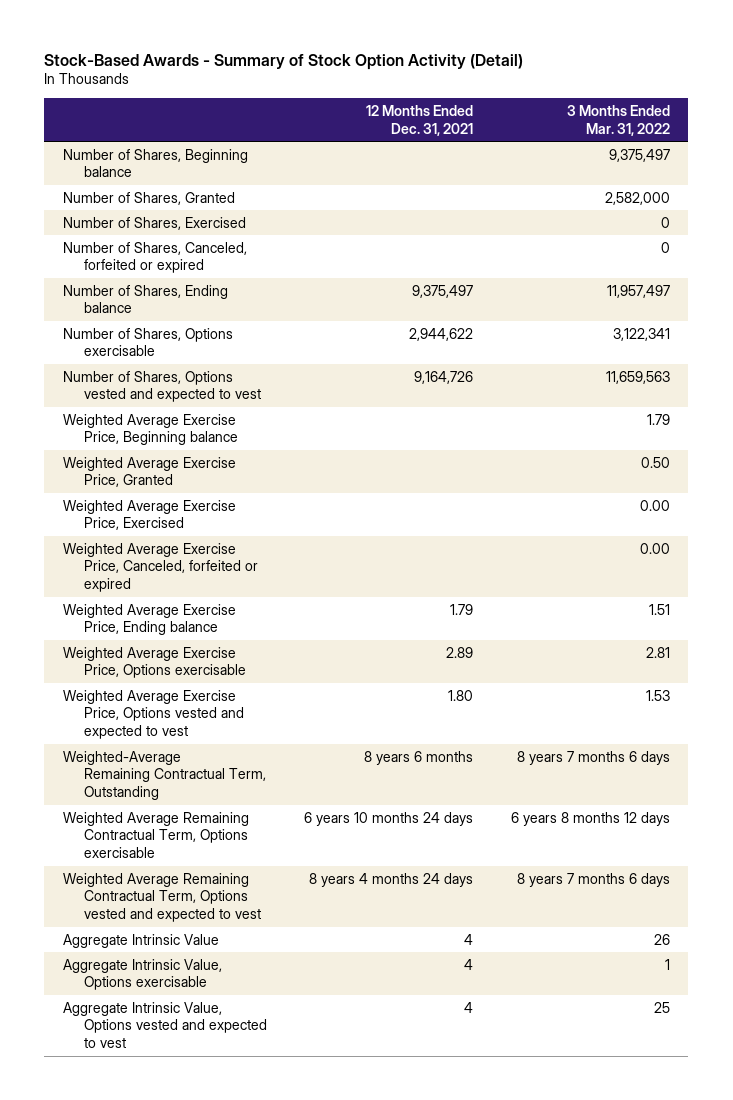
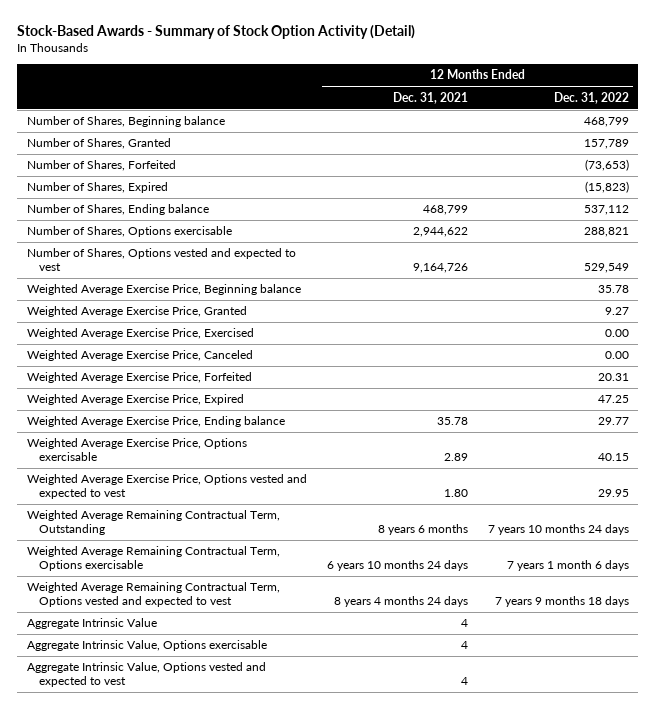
- | 12 Months Ended Dec. 31, 2021 | 3 Months Ended Mar. 31, 2022
+ | 12 Months Ended Dec. 31, 2021 | 12 Months Ended Dec. 31, 2022
- Number of Shares, Exercised | | 0
- Number of Shares, Canceled, forfeited or expired | | 0
- Number of Shares, Ending balance | 9,375,497 | 11,957,497
+ Number of Shares, Forfeited | | (73,653)
+ Number of Shares, Expired | | (15,823)
+ Number of Shares, Ending balance | 468,799 | 537,112
- Weighted Average Exercise Price, Canceled, forfeited or expired | | 0.00
- Weighted Average Exercise Price, Ending balance | 1.79 | 1.51
+ Weighted Average Exercise Price, Canceled | | 0.00
+ Weighted Average Exercise Price, Forfeited | | 20.31
+ Weighted Average Exercise Price, Expired | | 47.25
+ Weighted Average Exercise Price, Ending balance | 35.78 | 29.77
- Weighted-Average Remaining Contractual Term, Outstanding | 8 years 6 months | 8 years 7 months 6 days
+ Weighted Average Remaining Contractual Term, Outstanding | 8 years 6 months | 7 years 10 months 24 days

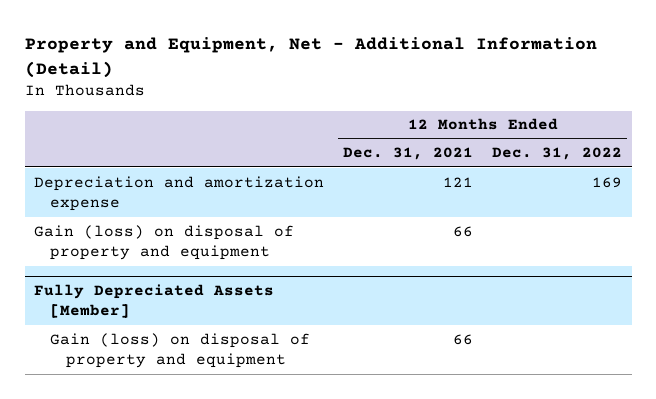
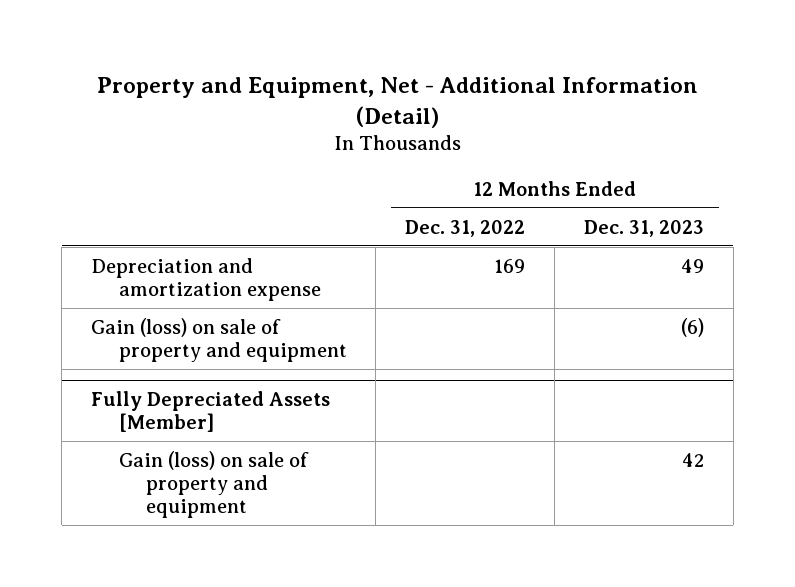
- | 12 Months Ended Dec. 31, 2021 | 12 Months Ended Dec. 31, 2022
+ | 12 Months Ended Dec. 31, 2022 | 12 Months Ended Dec. 31, 2023
- Gain (loss) on disposal of property and equipment | 66 |
+ Gain (loss) on sale of property and equipment | | (6)
@ Fully Depreciated Assets [Member]
- Gain (loss) on disposal of property and equipment | 66 |
+ Gain (loss) on sale of property and equipment | | 42

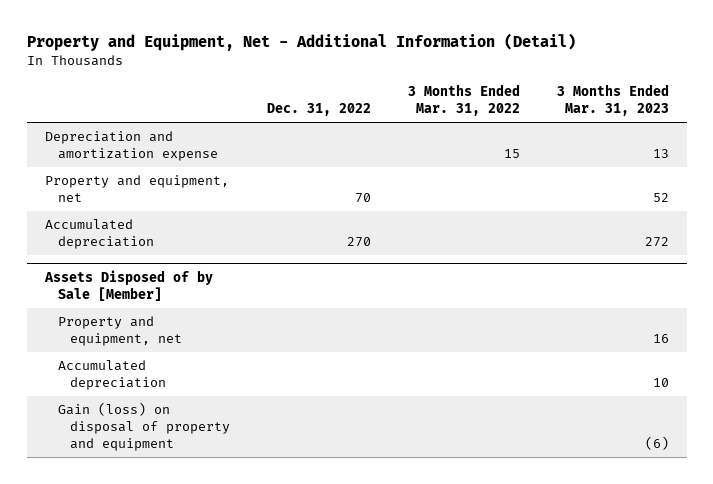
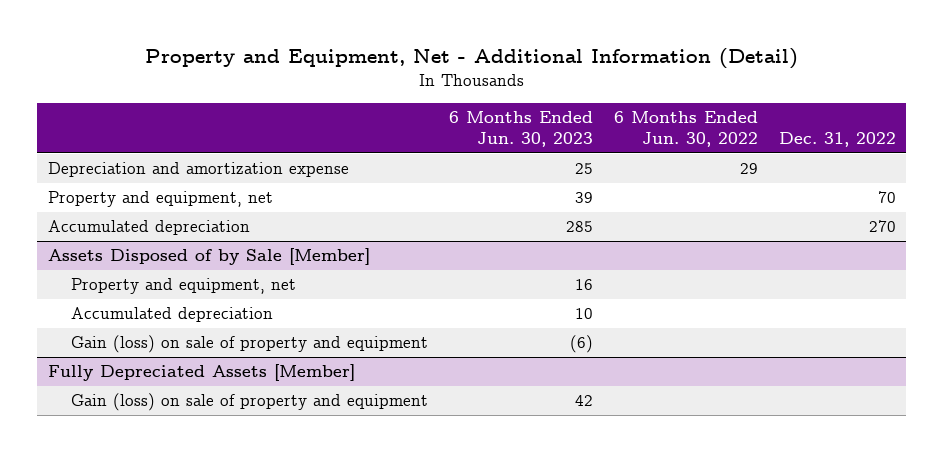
- | Dec. 31, 2022 | 3 Months Ended Mar. 31, 2022 | 3 Months Ended Mar. 31, 2023
+ | 6 Months Ended Jun. 30, 2023 | 6 Months Ended Jun. 30, 2022 | Dec. 31, 2022
@ Assets Disposed of by Sale [Member]
- Gain (loss) on disposal of property and equipment | | | (6)
+ Gain (loss) on sale of property and equipment | (6) | |
+ Fully Depreciated Assets [Member]
+ Gain (loss) on sale of property and equipment | 42 | |

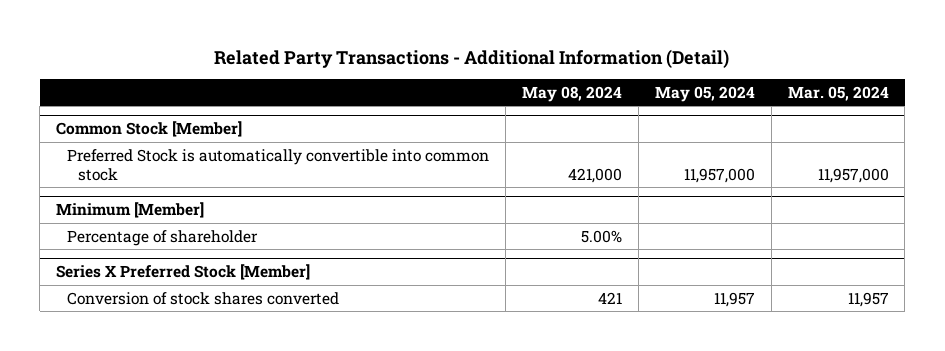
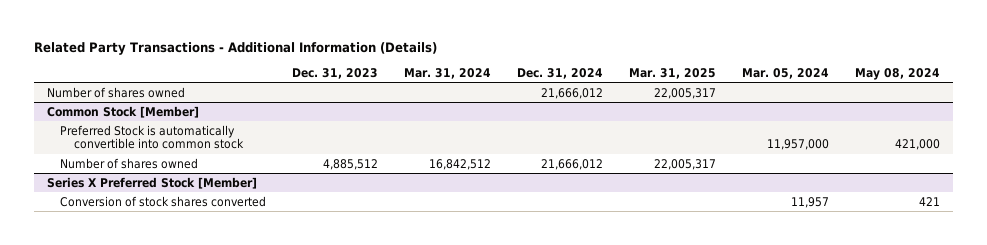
- Related Party Transactions - Additional Information (Detail)
+ Related Party Transactions - Additional Information (Details)
- | May 08, 2024 | May 05, 2024 | Mar. 05, 2024
+ | Dec. 31, 2023 | Mar. 31, 2024 | Dec. 31, 2024 | Mar. 31, 2025 | Mar. 05, 2024 | May 08, 2024
+ Number of shares owned | | | 21,666,012 | 22,005,317 | |
- Minimum [Member]
- Percentage of shareholder | 5.00% | |
@ Common Stock [Member]
+ Number of shares owned | 4,885,512 | 16,842,512 | 21,666,012 | 22,005,317 | |

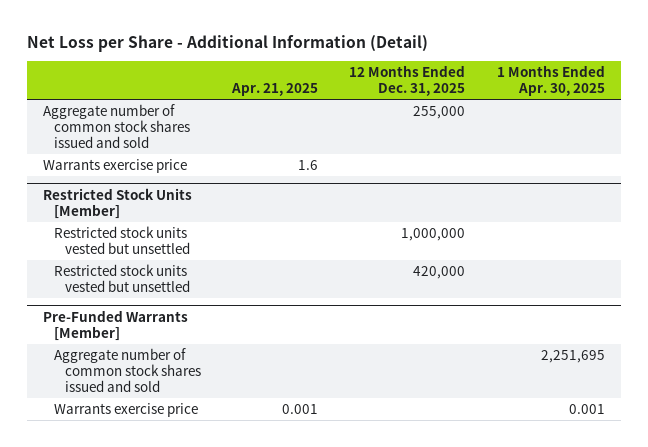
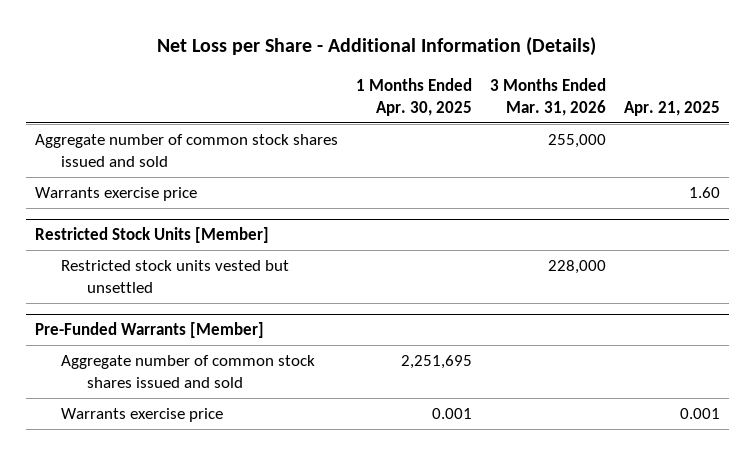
- Net Loss per Share - Additional Information (Detail)
+ Net Loss per Share - Additional Information (Details)
- | Apr. 21, 2025 | 12 Months Ended Dec. 31, 2025 | 1 Months Ended Apr. 30, 2025
+ | 1 Months Ended Apr. 30, 2025 | 3 Months Ended Mar. 31, 2026 | Apr. 21, 2025
- Warrants exercise price | 1.6 | |
+ Warrants exercise price | | | 1.60
@ Restricted Stock Units [Member]
- Restricted stock units vested but unsettled | | 420,000 |

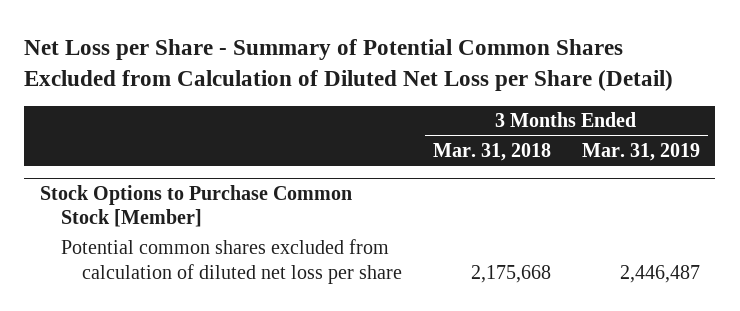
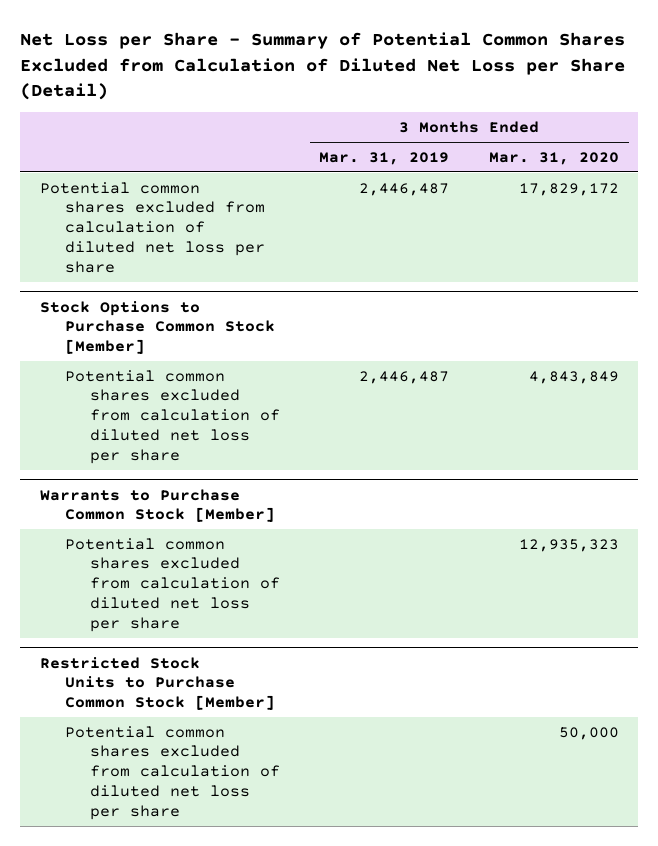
- | 3 Months Ended Mar. 31, 2018 | 3 Months Ended Mar. 31, 2019
+ | 3 Months Ended Mar. 31, 2019 | 3 Months Ended Mar. 31, 2020
+ Potential common shares excluded from calculation of diluted net loss per share | 2,446,487 | 17,829,172
+ Warrants to Purchase Common Stock [Member]
+ Potential common shares excluded from calculation of diluted net loss per share | | 12,935,323
+ Restricted Stock Units to Purchase Common Stock [Member]
+ Potential common shares excluded from calculation of diluted net loss per share | | 50,000

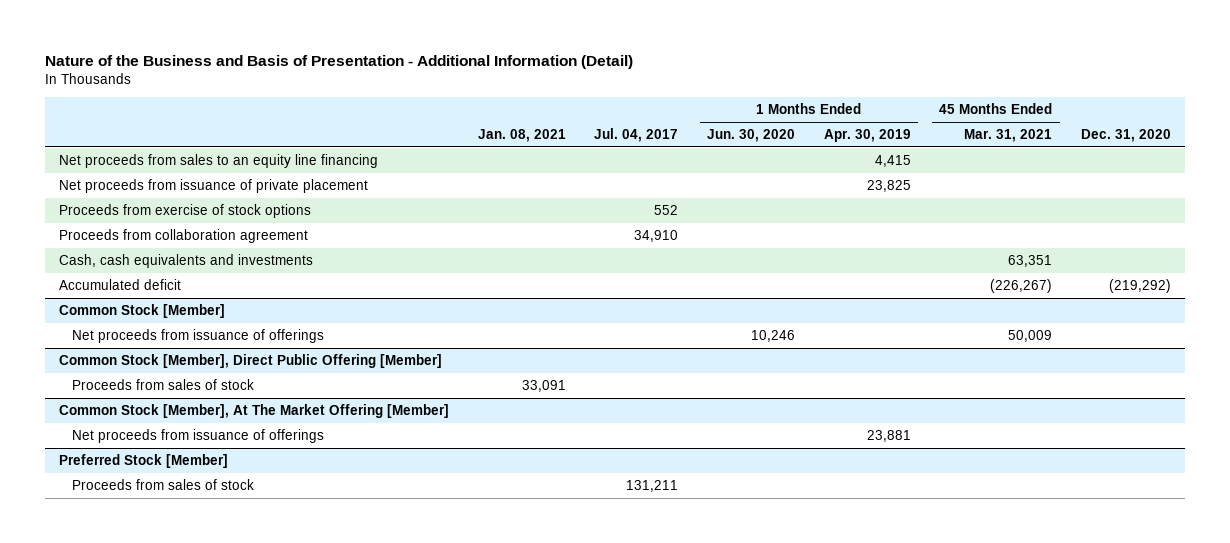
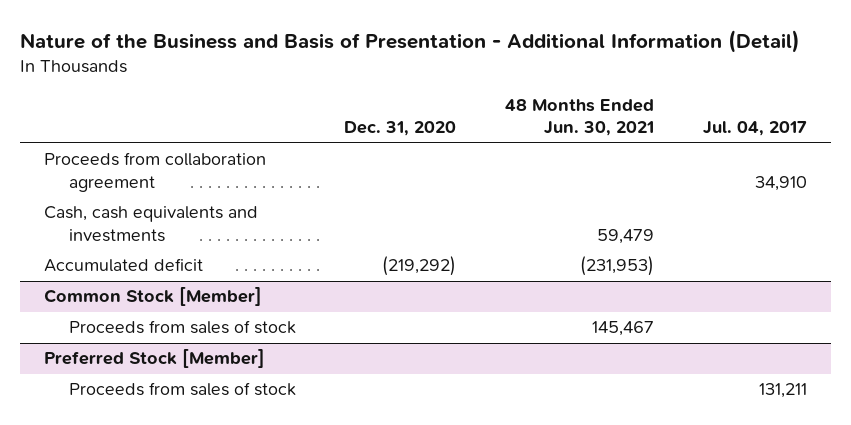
- | Jan. 08, 2021 | Jul. 04, 2017 | 1 Months Ended Jun. 30, 2020 | 1 Months Ended Apr. 30, 2019 | 45 Months Ended Mar. 31, 2021 | Dec. 31, 2020
+ | Dec. 31, 2020 | 48 Months Ended Jun. 30, 2021 | Jul. 04, 2017
- Net proceeds from sales to an equity line financing | | | | 4,415 | |
- Net proceeds from issuance of private placement | | | | 23,825 | |
- Proceeds from exercise of stock options | | 552 | | | |
@ Common Stock [Member]
- Net proceeds from issuance of offerings | | | 10,246 | | 50,009 |
- Common Stock [Member], Direct Public Offering [Member]
- Proceeds from sales of stock | 33,091 | | | | |
- Common Stock [Member], At The Market Offering [Member]
- Net proceeds from issuance of offerings | | | | 23,881 | |
@ Common Stock [Member]
+ Proceeds from sales of stock | | 145,467 |

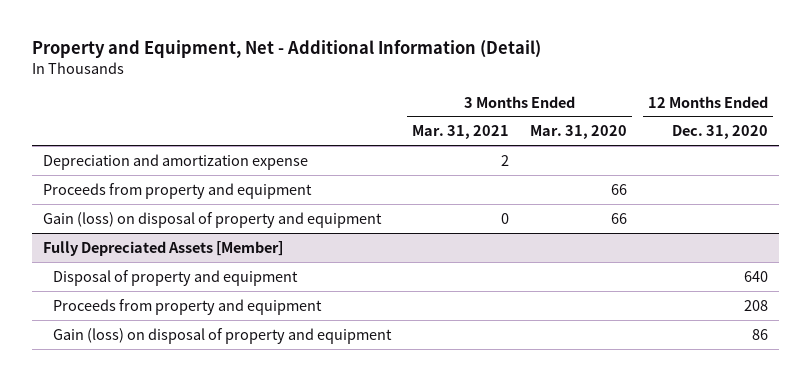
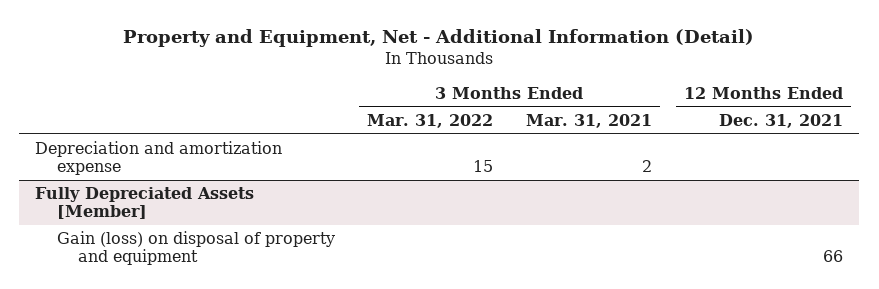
- | 3 Months Ended Mar. 31, 2021 | 3 Months Ended Mar. 31, 2020 | 12 Months Ended Dec. 31, 2020
+ | 3 Months Ended Mar. 31, 2022 | 3 Months Ended Mar. 31, 2021 | 12 Months Ended Dec. 31, 2021
- Proceeds from property and equipment | | 66 |
- Gain (loss) on disposal of property and equipment | 0 | 66 |
@ Fully Depreciated Assets [Member]
- Disposal of property and equipment | | | 640
- Proceeds from property and equipment | | | 208

